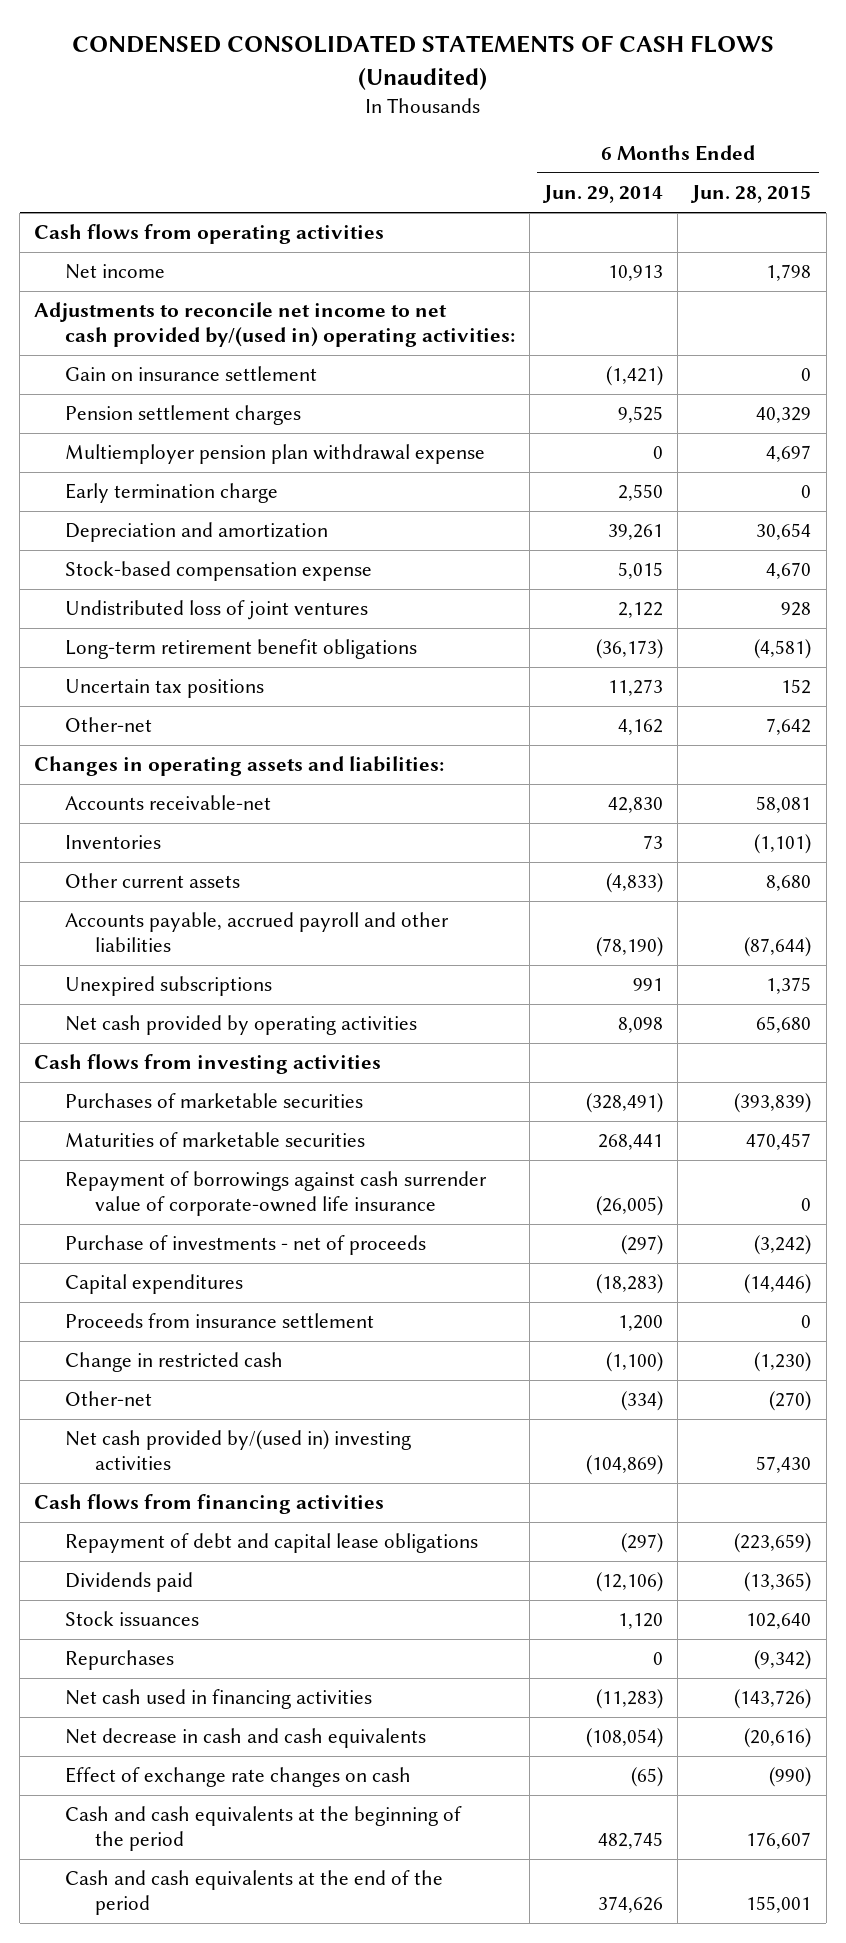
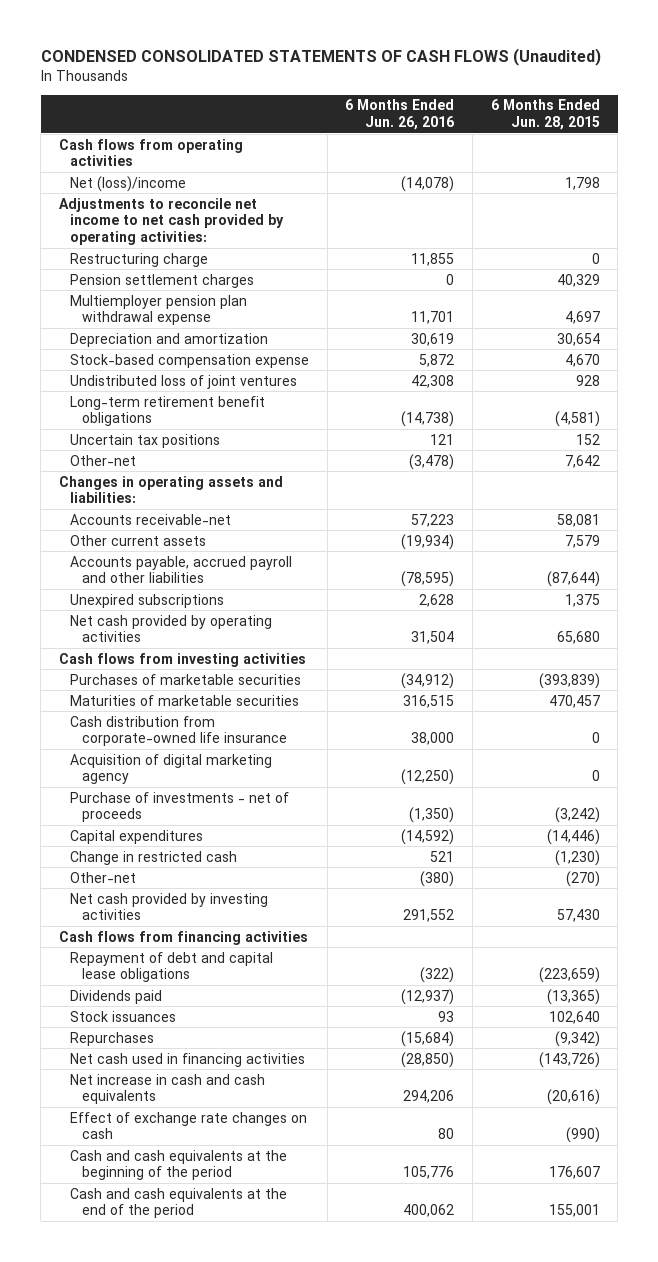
- | 6 Months Ended Jun. 29, 2014 | 6 Months Ended Jun. 28, 2015
+ | 6 Months Ended Jun. 26, 2016 | 6 Months Ended Jun. 28, 2015
- Net income | 10,913 | 1,798
- Adjustments to reconcile net income to net cash provided by/(used in) operating activities:
- Gain on insurance settlement | (1,421) | 0
+ Net (loss)/income | (14,078) | 1,798
+ Adjustments to reconcile net income to net cash provided by operating activities:
+ Restructuring charge | 11,855 | 0
- Early termination charge | 2,550 | 0
- Inventories | 73 | (1,101)
- Other current assets | (4,833) | 8,680
+ Other current assets | (19,934) | 7,579
- Repayment of borrowings against cash surrender value of corporate-owned life insurance | (26,005) | 0
+ Cash distribution from corporate-owned life insurance | 38,000 | 0
+ Acquisition of digital marketing agency | (12,250) | 0
- Proceeds from insurance settlement | 1,200 | 0
- Net cash provided by/(used in) investing activities | (104,869) | 57,430
+ Net cash provided by investing activities | 291,552 | 57,430
- Net decrease in cash and cash equivalents | (108,054) | (20,616)
+ Net increase in cash and cash equivalents | 294,206 | (20,616)

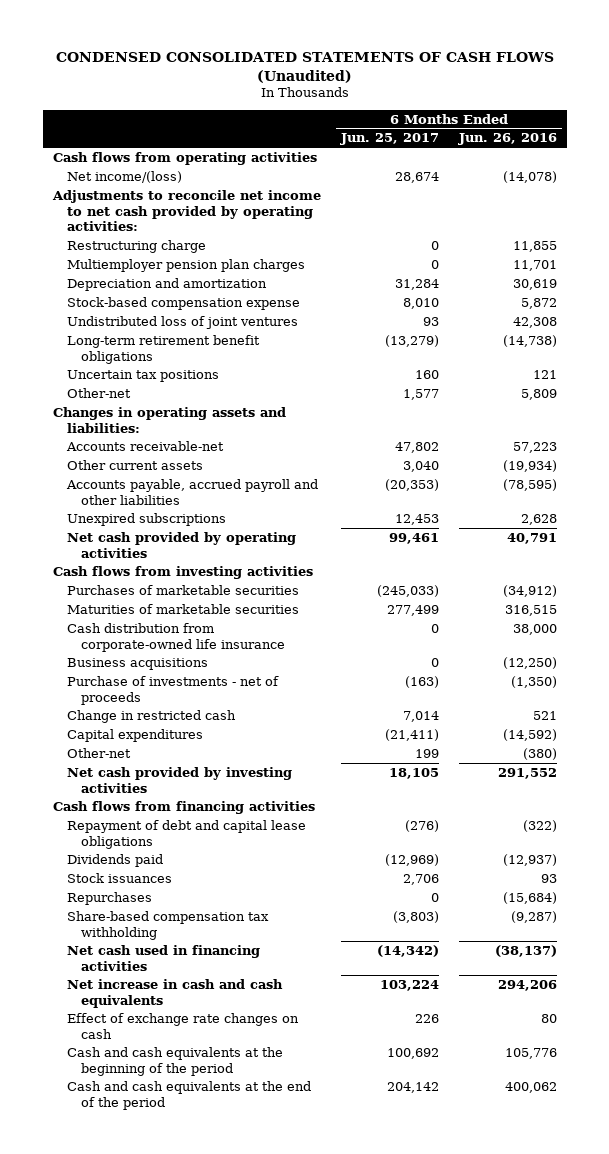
- | 6 Months Ended Jun. 26, 2016 | 6 Months Ended Jun. 28, 2015
+ | 6 Months Ended Jun. 25, 2017 | 6 Months Ended Jun. 26, 2016
- Net (loss)/income | (14,078) | 1,798
+ Net income/(loss) | 28,674 | (14,078)
- Pension settlement charges | 0 | 40,329
- Multiemployer pension plan withdrawal expense | 11,701 | 4,697
+ Multiemployer pension plan charges | 0 | 11,701
- Other-net | (3,478) | 7,642
+ Other-net | 1,577 | 5,809
- Net cash provided by operating activities | 31,504 | 65,680
+ Net cash provided by operating activities | 99,461 | 40,791
- Acquisition of digital marketing agency | (12,250) | 0
+ Business acquisitions | 0 | (12,250)
moved down: Capital expenditures | (21,411) | (14,592)
- Net cash used in financing activities | (28,850) | (143,726)
+ Share-based compensation tax withholding | (3,803) | (9,287)
+ Net cash used in financing activities | (14,342) | (38,137)

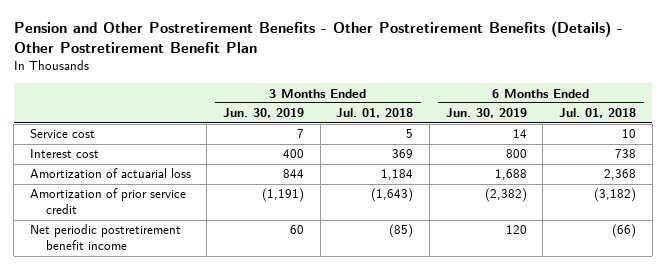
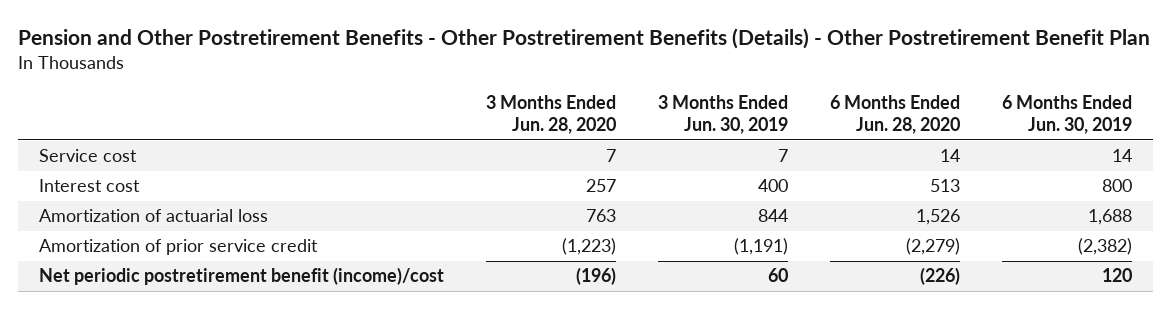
- | 3 Months Ended Jun. 30, 2019 | 3 Months Ended Jul. 01, 2018 | 6 Months Ended Jun. 30, 2019 | 6 Months Ended Jul. 01, 2018
+ | 3 Months Ended Jun. 28, 2020 | 3 Months Ended Jun. 30, 2019 | 6 Months Ended Jun. 28, 2020 | 6 Months Ended Jun. 30, 2019
- Net periodic postretirement benefit income | 60 | (85) | 120 | (66)
+ Net periodic postretirement benefit (income)/cost | (196) | 60 | (226) | 120

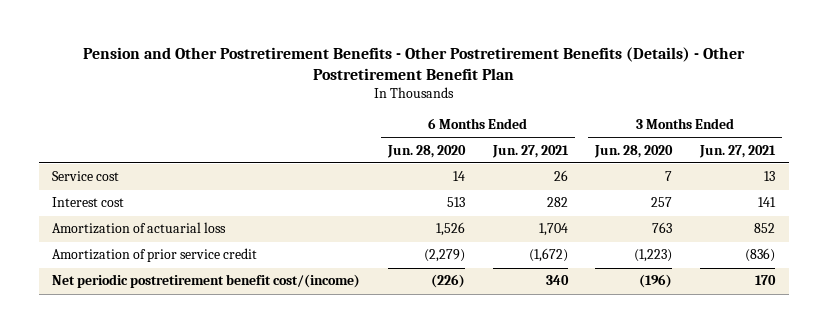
- | 3 Months Ended Jun. 28, 2020 | 3 Months Ended Jun. 30, 2019 | 6 Months Ended Jun. 28, 2020 | 6 Months Ended Jun. 30, 2019
+ | 6 Months Ended Jun. 28, 2020 | 6 Months Ended Jun. 27, 2021 | 3 Months Ended Jun. 28, 2020 | 3 Months Ended Jun. 27, 2021
- Net periodic postretirement benefit (income)/cost | (196) | 60 | (226) | 120
+ Net periodic postretirement benefit cost/(income) | (226) | 340 | (196) | 170

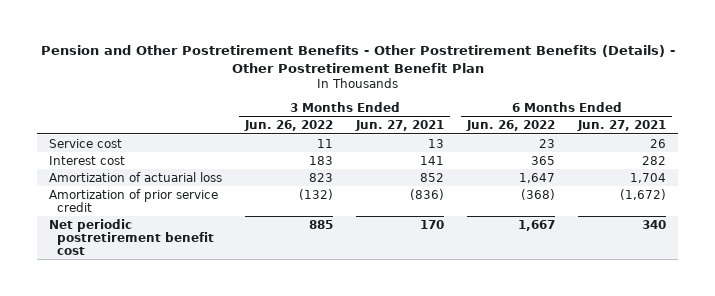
- | 6 Months Ended Jun. 28, 2020 | 6 Months Ended Jun. 27, 2021 | 3 Months Ended Jun. 28, 2020 | 3 Months Ended Jun. 27, 2021
+ | 3 Months Ended Jun. 26, 2022 | 3 Months Ended Jun. 27, 2021 | 6 Months Ended Jun. 26, 2022 | 6 Months Ended Jun. 27, 2021
- Net periodic postretirement benefit cost/(income) | (226) | 340 | (196) | 170
+ Net periodic postretirement benefit cost | 885 | 170 | 1,667 | 340

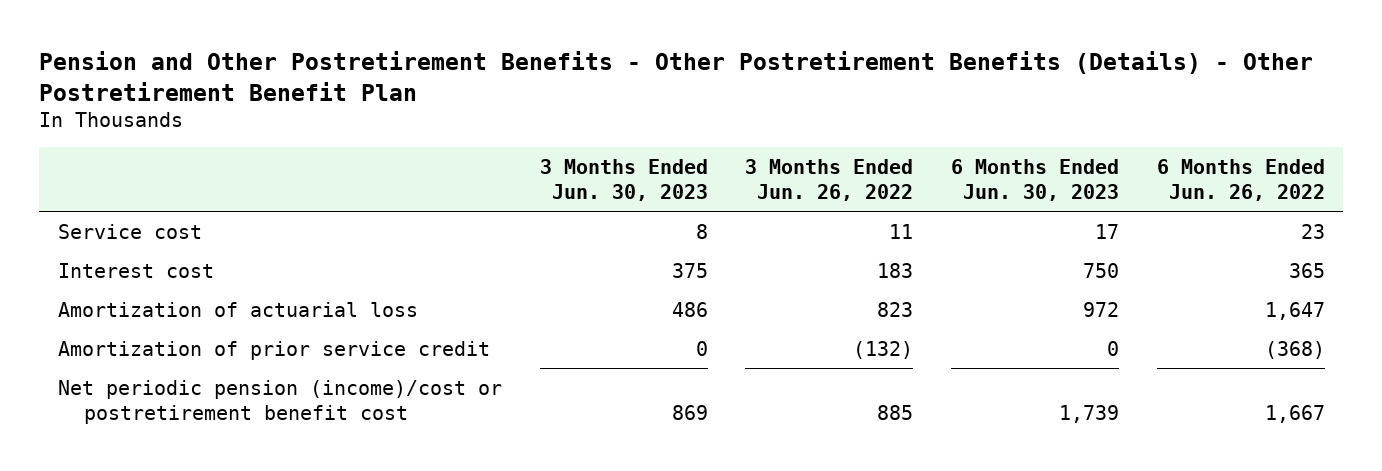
- | 3 Months Ended Jun. 26, 2022 | 3 Months Ended Jun. 27, 2021 | 6 Months Ended Jun. 26, 2022 | 6 Months Ended Jun. 27, 2021
+ | 3 Months Ended Jun. 30, 2023 | 3 Months Ended Jun. 26, 2022 | 6 Months Ended Jun. 30, 2023 | 6 Months Ended Jun. 26, 2022
- Net periodic postretirement benefit cost | 885 | 170 | 1,667 | 340
+ Net periodic pension (income)/cost or postretirement benefit cost | 869 | 885 | 1,739 | 1,667

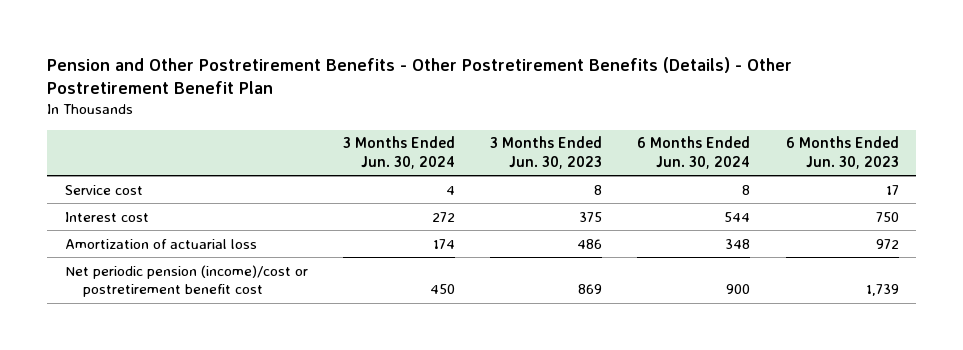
- | 3 Months Ended Jun. 30, 2023 | 3 Months Ended Jun. 26, 2022 | 6 Months Ended Jun. 30, 2023 | 6 Months Ended Jun. 26, 2022
+ | 3 Months Ended Jun. 30, 2024 | 3 Months Ended Jun. 30, 2023 | 6 Months Ended Jun. 30, 2024 | 6 Months Ended Jun. 30, 2023
- Amortization of prior service credit | 0 | (132) | 0 | (368)

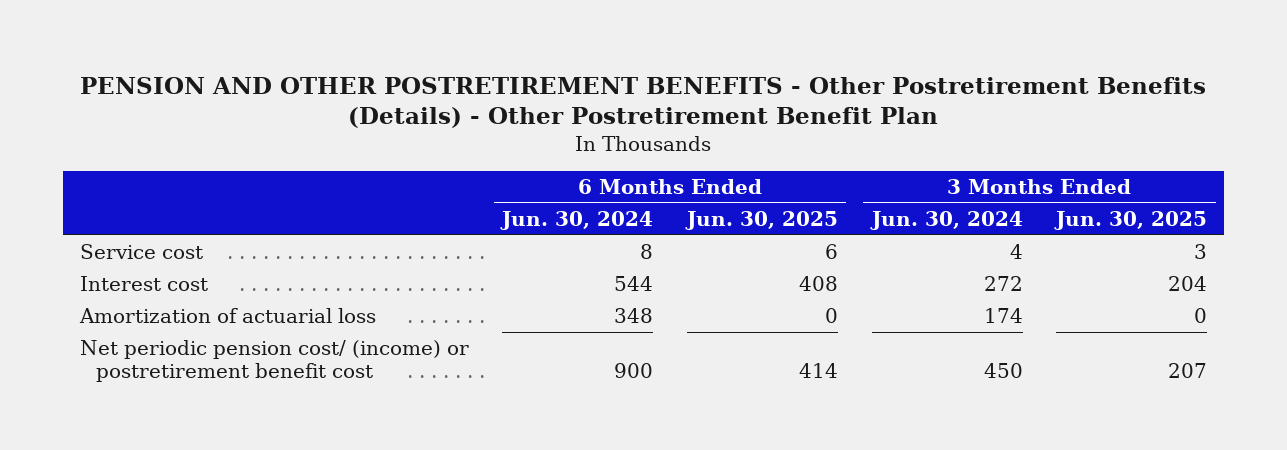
- Pension and Other Postretirement Benefits - Other Postretirement Benefits (Details) - Other Postretirement Benefit Plan
+ PENSION AND OTHER POSTRETIREMENT BENEFITS - Other Postretirement Benefits (Details) - Other Postretirement Benefit Plan
- | 3 Months Ended Jun. 30, 2024 | 3 Months Ended Jun. 30, 2023 | 6 Months Ended Jun. 30, 2024 | 6 Months Ended Jun. 30, 2023
+ | 6 Months Ended Jun. 30, 2024 | 6 Months Ended Jun. 30, 2025 | 3 Months Ended Jun. 30, 2024 | 3 Months Ended Jun. 30, 2025
- Net periodic pension (income)/cost or postretirement benefit cost | 450 | 869 | 900 | 1,739
+ Net periodic pension cost/ (income) or postretirement benefit cost | 900 | 414 | 450 | 207

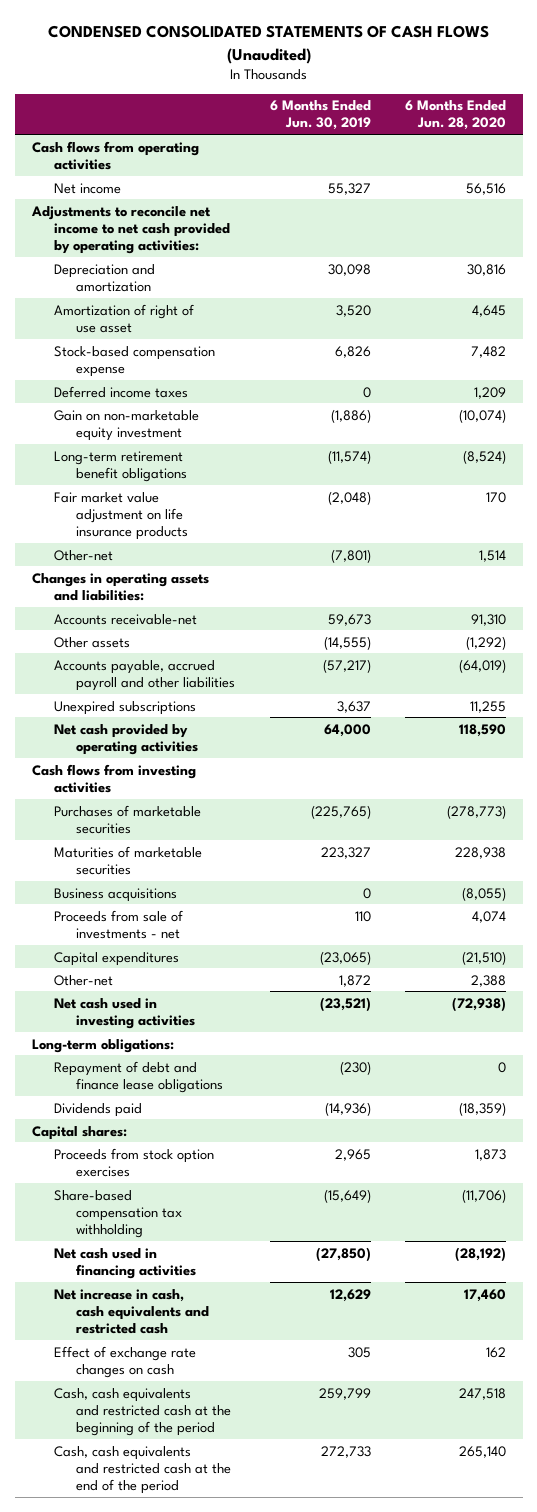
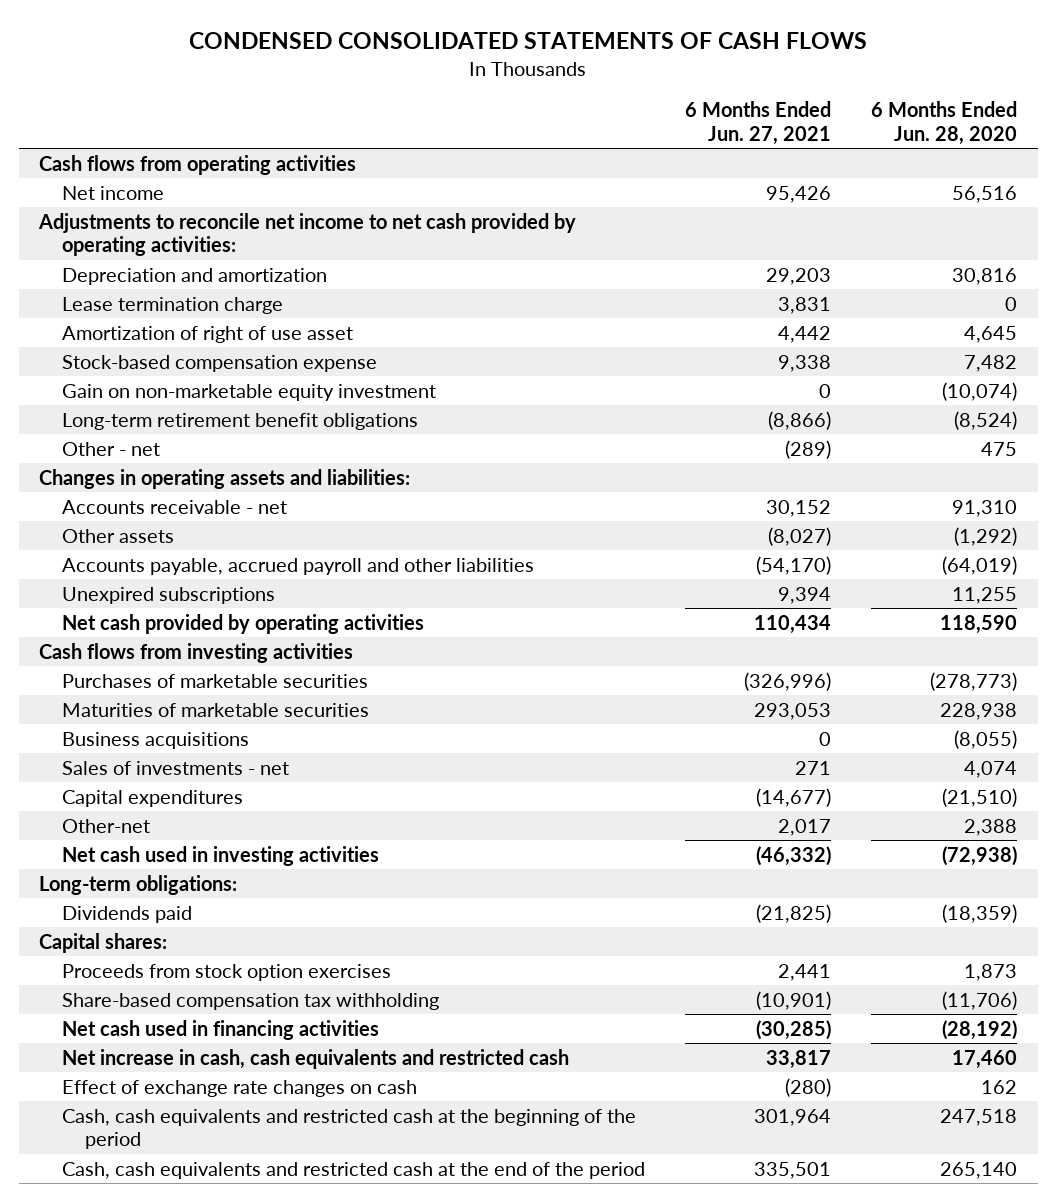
- CONDENSED CONSOLIDATED STATEMENTS OF CASH FLOWS (Unaudited)
+ CONDENSED CONSOLIDATED STATEMENTS OF CASH FLOWS
- | 6 Months Ended Jun. 30, 2019 | 6 Months Ended Jun. 28, 2020
+ | 6 Months Ended Jun. 27, 2021 | 6 Months Ended Jun. 28, 2020
+ Lease termination charge | 3,831 | 0
- Deferred income taxes | 0 | 1,209
- Fair market value adjustment on life insurance products | (2,048) | 170
- Other-net | (7,801) | 1,514
+ Other - net | (289) | 475
- Accounts receivable-net | 59,673 | 91,310
+ Accounts receivable - net | 30,152 | 91,310
- Proceeds from sale of investments - net | 110 | 4,074
+ Sales of investments - net | 271 | 4,074
- Repayment of debt and finance lease obligations | (230) | 0

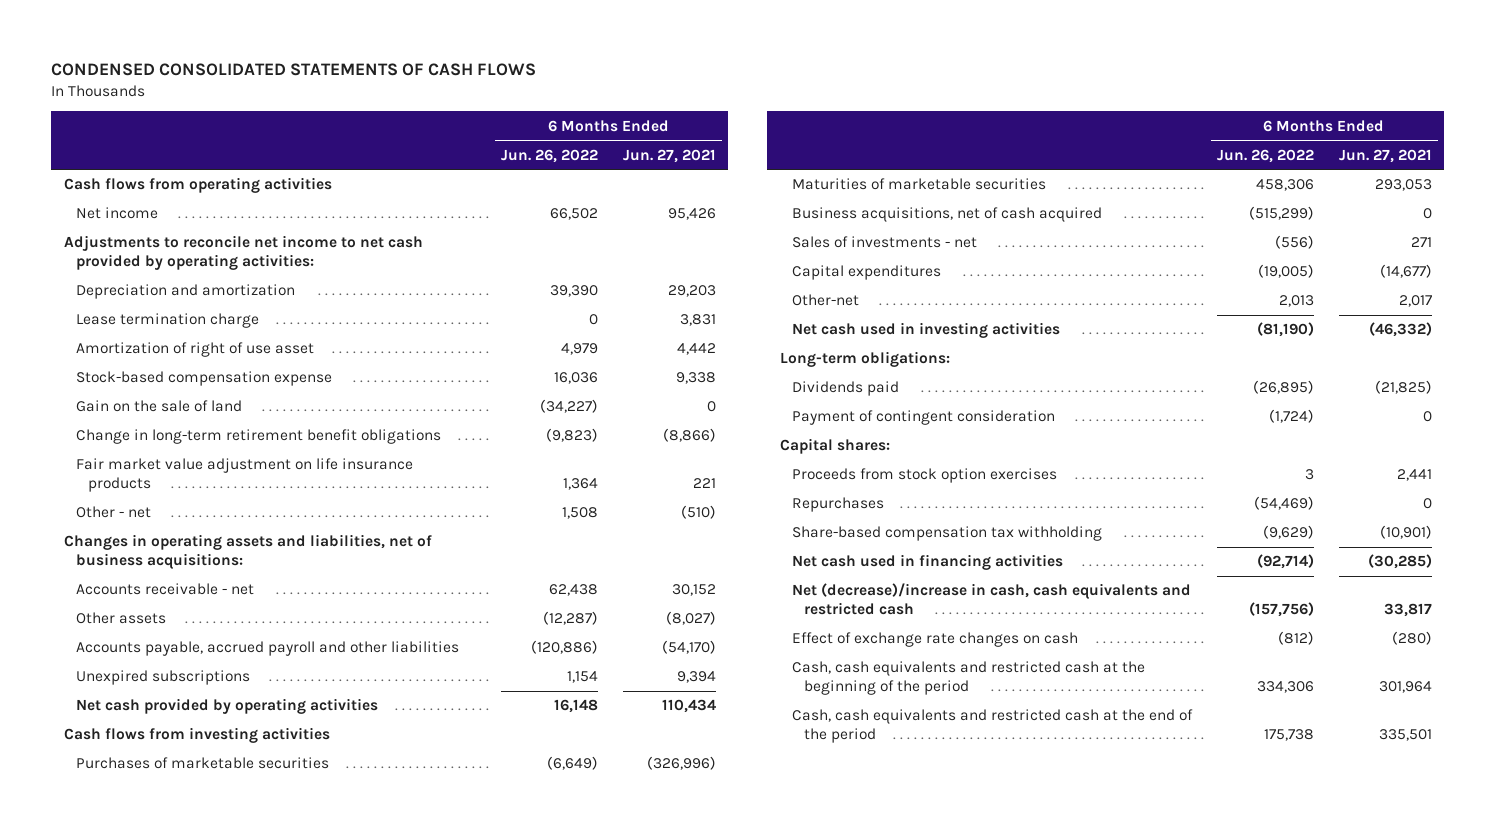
- | 6 Months Ended Jun. 27, 2021 | 6 Months Ended Jun. 28, 2020
+ | 6 Months Ended Jun. 26, 2022 | 6 Months Ended Jun. 27, 2021
- Gain on non-marketable equity investment | 0 | (10,074)
- Long-term retirement benefit obligations | (8,866) | (8,524)
- Other - net | (289) | 475
- Changes in operating assets and liabilities:
+ Gain on the sale of land | (34,227) | 0
+ Change in long-term retirement benefit obligations | (9,823) | (8,866)
+ Fair market value adjustment on life insurance products | 1,364 | 221
+ Other - net | 1,508 | (510)
+ Changes in operating assets and liabilities, net of business acquisitions:
- Business acquisitions | 0 | (8,055)
+ Business acquisitions, net of cash acquired | (515,299) | 0
+ Payment of contingent consideration | (1,724) | 0
+ Repurchases | (54,469) | 0
- Net increase in cash, cash equivalents and restricted cash | 33,817 | 17,460
+ Net (decrease)/increase in cash, cash equivalents and restricted cash | (157,756) | 33,817

